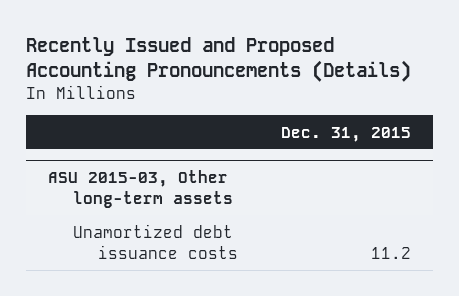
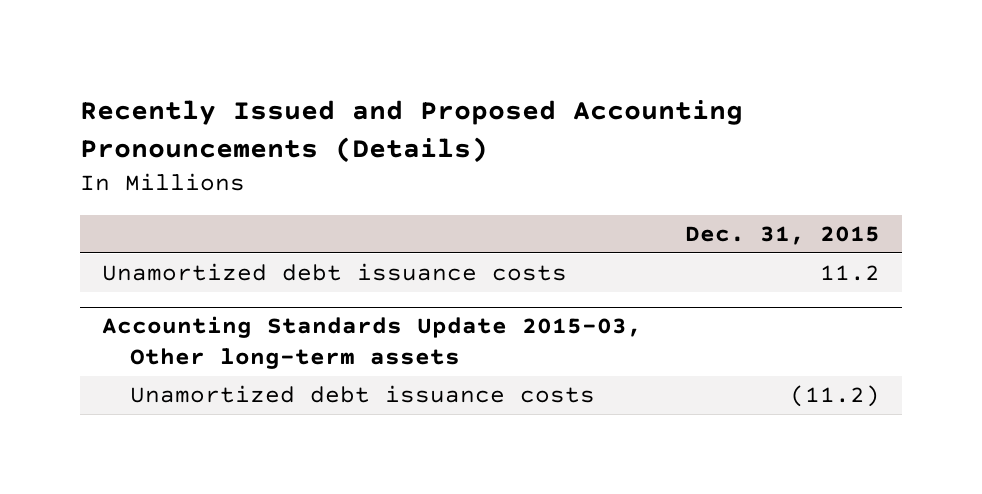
- ASU 2015-03, Other long-term assets
+ Accounting Standards Update 2015-03, Other long-term assets
+ Unamortized debt issuance costs | (11.2)

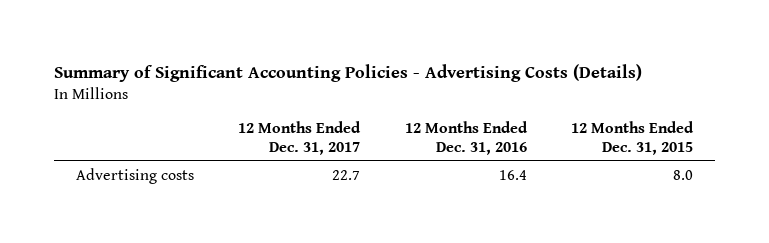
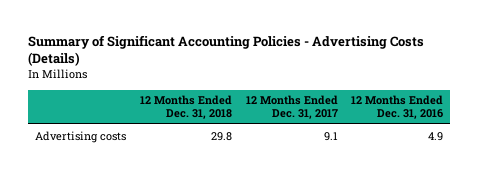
- | 12 Months Ended Dec. 31, 2017 | 12 Months Ended Dec. 31, 2016 | 12 Months Ended Dec. 31, 2015
+ | 12 Months Ended Dec. 31, 2018 | 12 Months Ended Dec. 31, 2017 | 12 Months Ended Dec. 31, 2016
- Advertising costs | 22.7 | 16.4 | 8.0
+ Advertising costs | 29.8 | 9.1 | 4.9

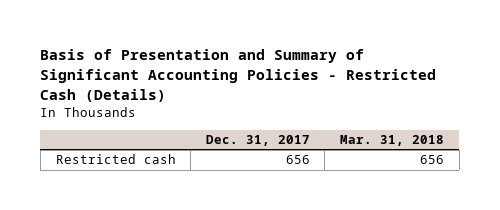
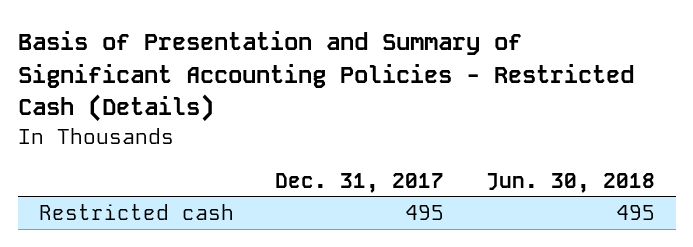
- | Dec. 31, 2017 | Mar. 31, 2018
+ | Dec. 31, 2017 | Jun. 30, 2018
- Restricted cash | 656 | 656
+ Restricted cash | 495 | 495

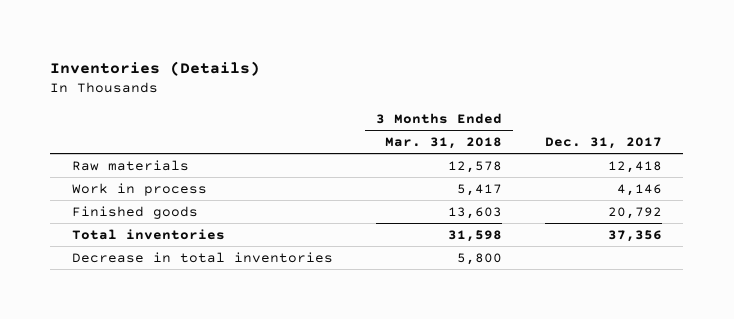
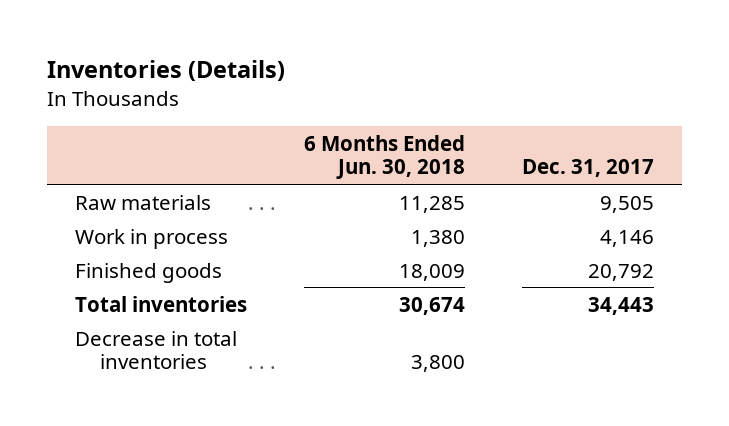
- | 3 Months Ended Mar. 31, 2018 | Dec. 31, 2017
+ | 6 Months Ended Jun. 30, 2018 | Dec. 31, 2017
- Raw materials | 12,578 | 12,418
+ Raw materials | 11,285 | 9,505
- Total inventories | 31,598 | 37,356
+ Total inventories | 30,674 | 34,443

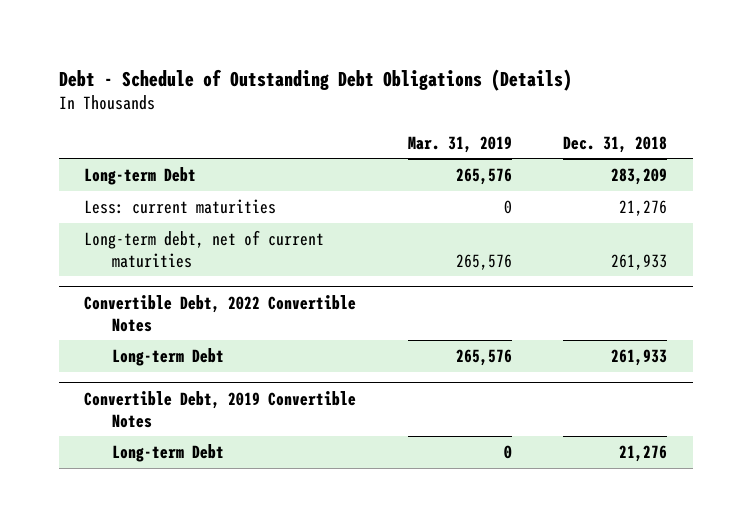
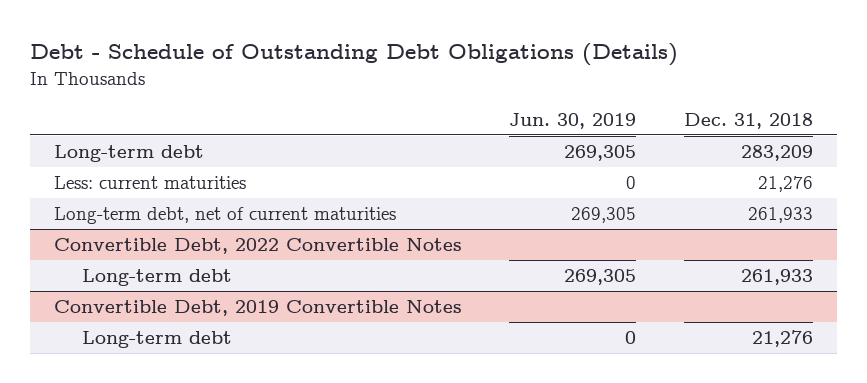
- | Mar. 31, 2019 | Dec. 31, 2018
+ | Jun. 30, 2019 | Dec. 31, 2018
- Long-term Debt | 265,576 | 283,209
+ Long-term debt | 269,305 | 283,209
@ Convertible Debt, 2022 Convertible Notes
- Long-term Debt | 265,576 | 261,933
+ Long-term debt | 269,305 | 261,933
@ Convertible Debt, 2019 Convertible Notes
- Long-term Debt | 0 | 21,276
+ Long-term debt | 0 | 21,276

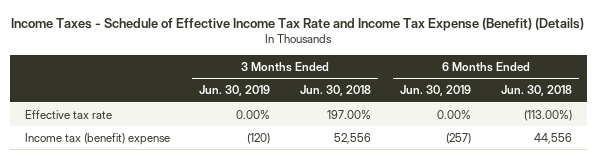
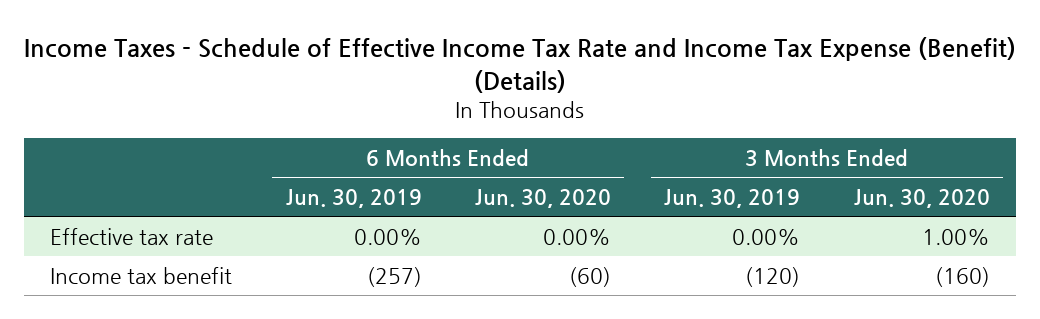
- | 3 Months Ended Jun. 30, 2019 | 3 Months Ended Jun. 30, 2018 | 6 Months Ended Jun. 30, 2019 | 6 Months Ended Jun. 30, 2018
+ | 6 Months Ended Jun. 30, 2019 | 6 Months Ended Jun. 30, 2020 | 3 Months Ended Jun. 30, 2019 | 3 Months Ended Jun. 30, 2020
- Income tax (benefit) expense | (120) | 52,556 | (257) | 44,556
+ Income tax benefit | (257) | (60) | (120) | (160)

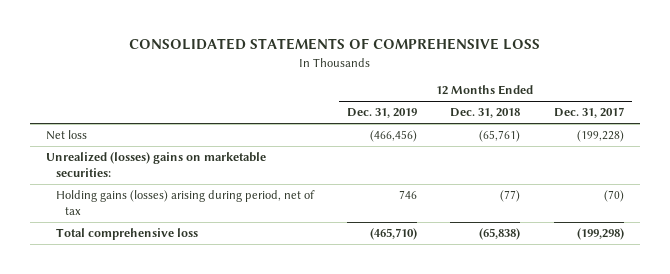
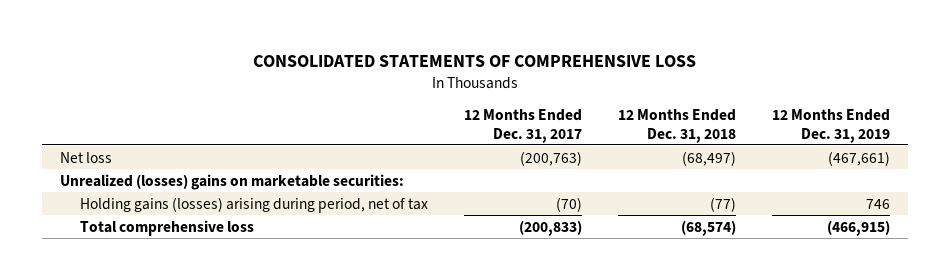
- | 12 Months Ended Dec. 31, 2019 | 12 Months Ended Dec. 31, 2018 | 12 Months Ended Dec. 31, 2017
+ | 12 Months Ended Dec. 31, 2017 | 12 Months Ended Dec. 31, 2018 | 12 Months Ended Dec. 31, 2019
- Net loss | (466,456) | (65,761) | (199,228)
+ Net loss | (200,763) | (68,497) | (467,661)
- Total comprehensive loss | (465,710) | (65,838) | (199,298)
+ Total comprehensive loss | (200,833) | (68,574) | (466,915)

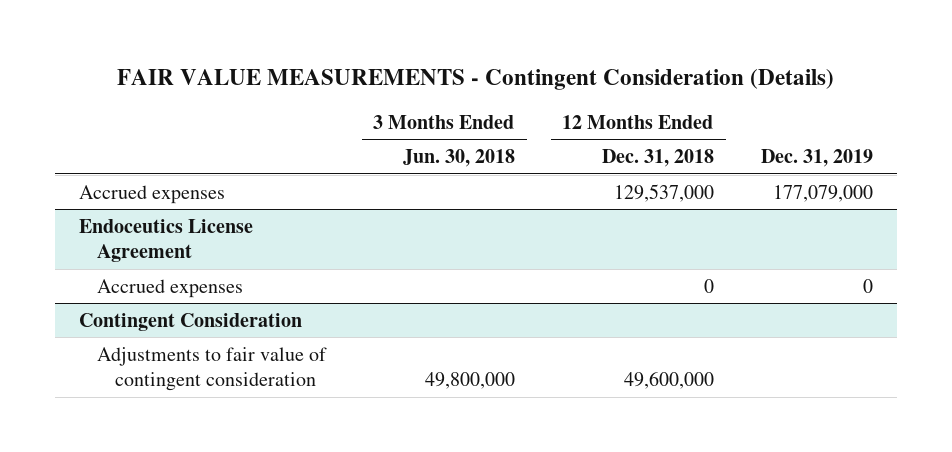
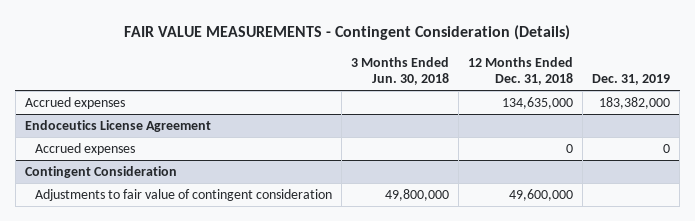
- Accrued expenses | | 129,537,000 | 177,079,000
+ Accrued expenses | | 134,635,000 | 183,382,000

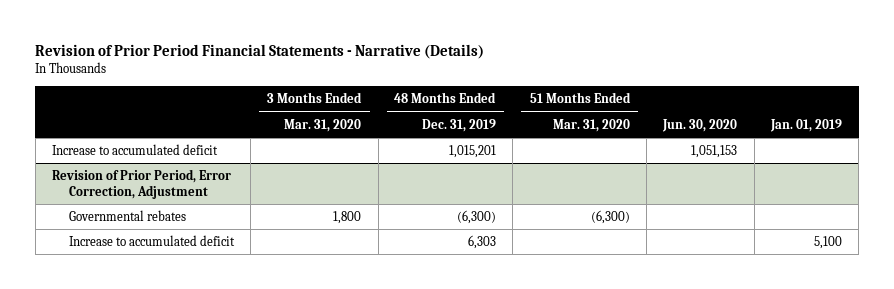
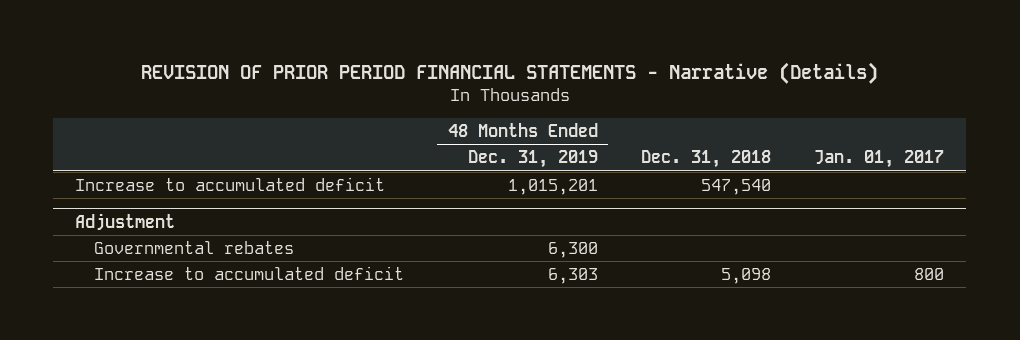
- Revision of Prior Period Financial Statements - Narrative (Details)
+ REVISION OF PRIOR PERIOD FINANCIAL STATEMENTS - Narrative (Details)
- | 3 Months Ended Mar. 31, 2020 | 48 Months Ended Dec. 31, 2019 | 51 Months Ended Mar. 31, 2020 | Jun. 30, 2020 | Jan. 01, 2019
+ | 48 Months Ended Dec. 31, 2019 | Dec. 31, 2018 | Jan. 01, 2017
- Revision of Prior Period, Error Correction, Adjustment
- Governmental rebates | 1,800 | (6,300) | (6,300) | |
+ Adjustment
+ Governmental rebates | 6,300 | |

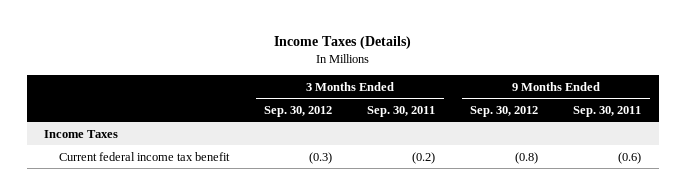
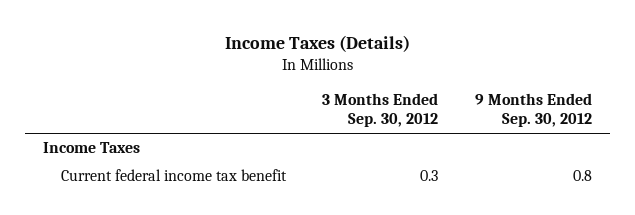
- | 3 Months Ended Sep. 30, 2012 | 3 Months Ended Sep. 30, 2011 | 9 Months Ended Sep. 30, 2012 | 9 Months Ended Sep. 30, 2011
+ | 3 Months Ended Sep. 30, 2012 | 9 Months Ended Sep. 30, 2012
- Current federal income tax benefit | (0.3) | (0.2) | (0.8) | (0.6)
+ Current federal income tax benefit | 0.3 | 0.8

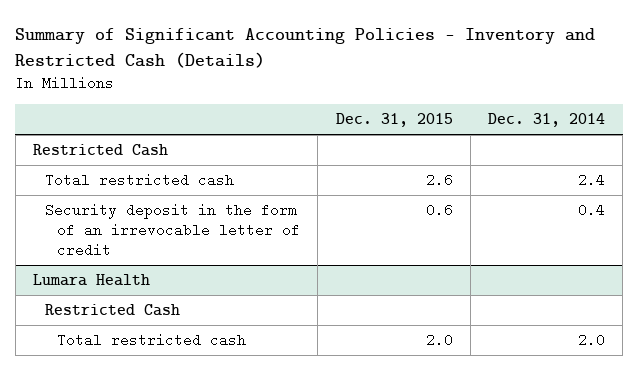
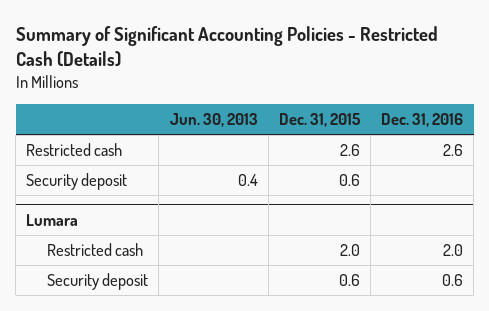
- Summary of Significant Accounting Policies - Inventory and Restricted Cash (Details)
+ Summary of Significant Accounting Policies - Restricted Cash (Details)
- | Dec. 31, 2015 | Dec. 31, 2014
+ | Jun. 30, 2013 | Dec. 31, 2015 | Dec. 31, 2016
- Restricted Cash
- Total restricted cash | 2.6 | 2.4
- Security deposit in the form of an irrevocable letter of credit | 0.6 | 0.4
- Lumara Health
- Restricted Cash
- Total restricted cash | 2.0 | 2.0
+ Restricted cash | | 2.6 | 2.6
+ Security deposit | 0.4 | 0.6 |
+ Lumara
+ Restricted cash | | 2.0 | 2.0
+ Security deposit | | 0.6 | 0.6

